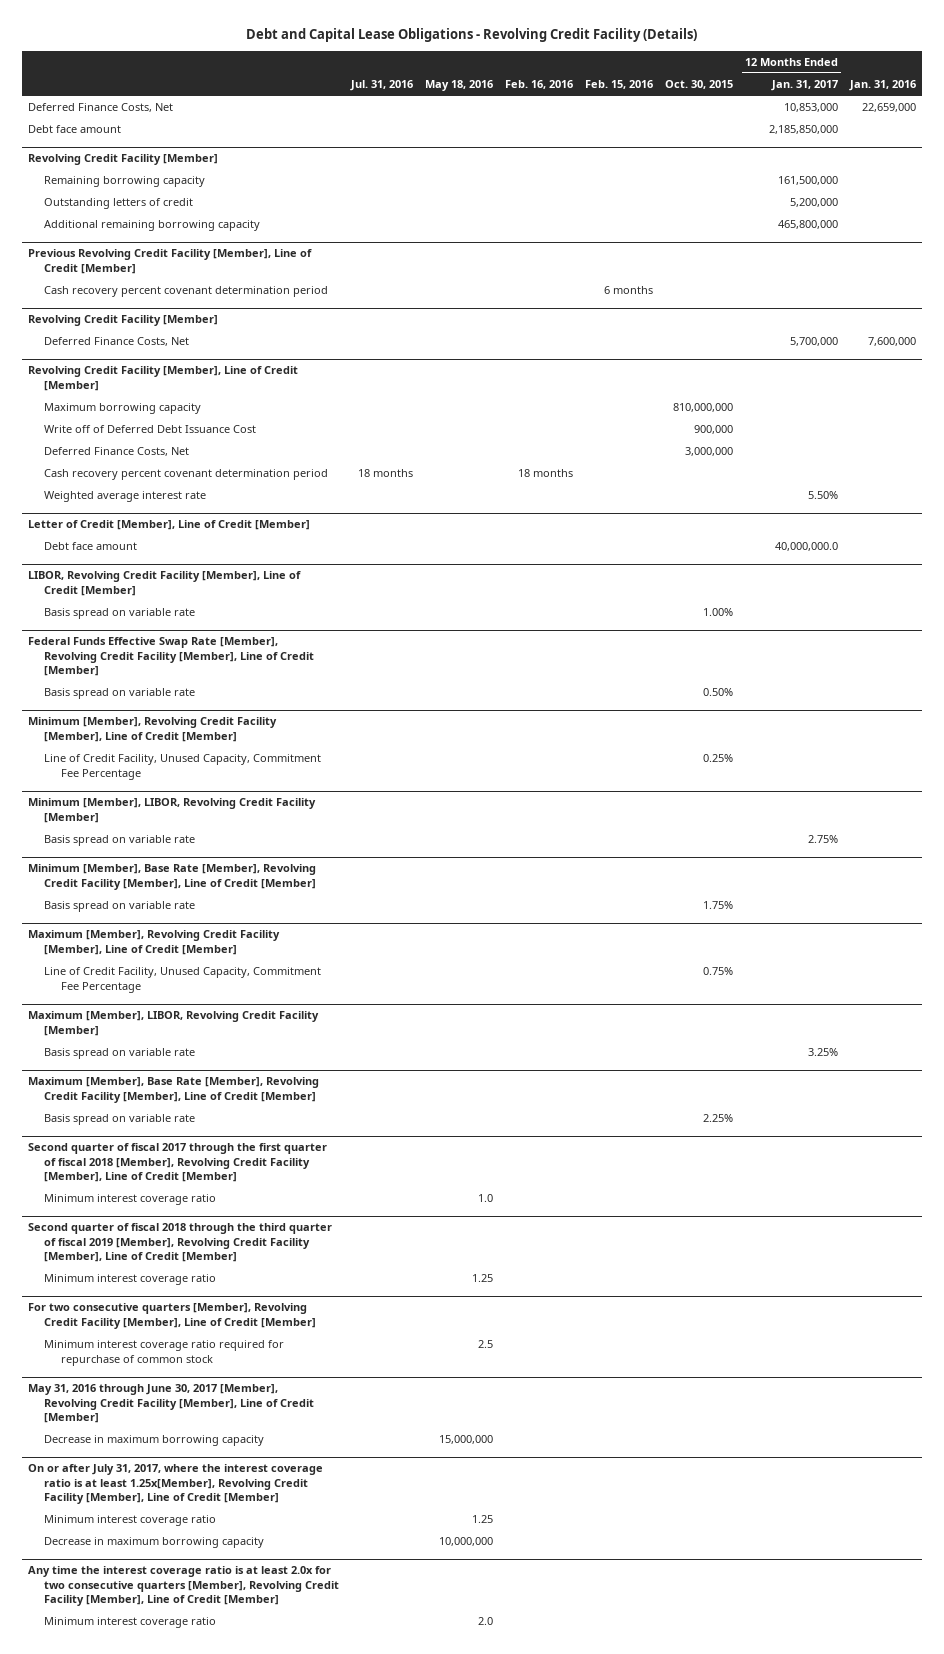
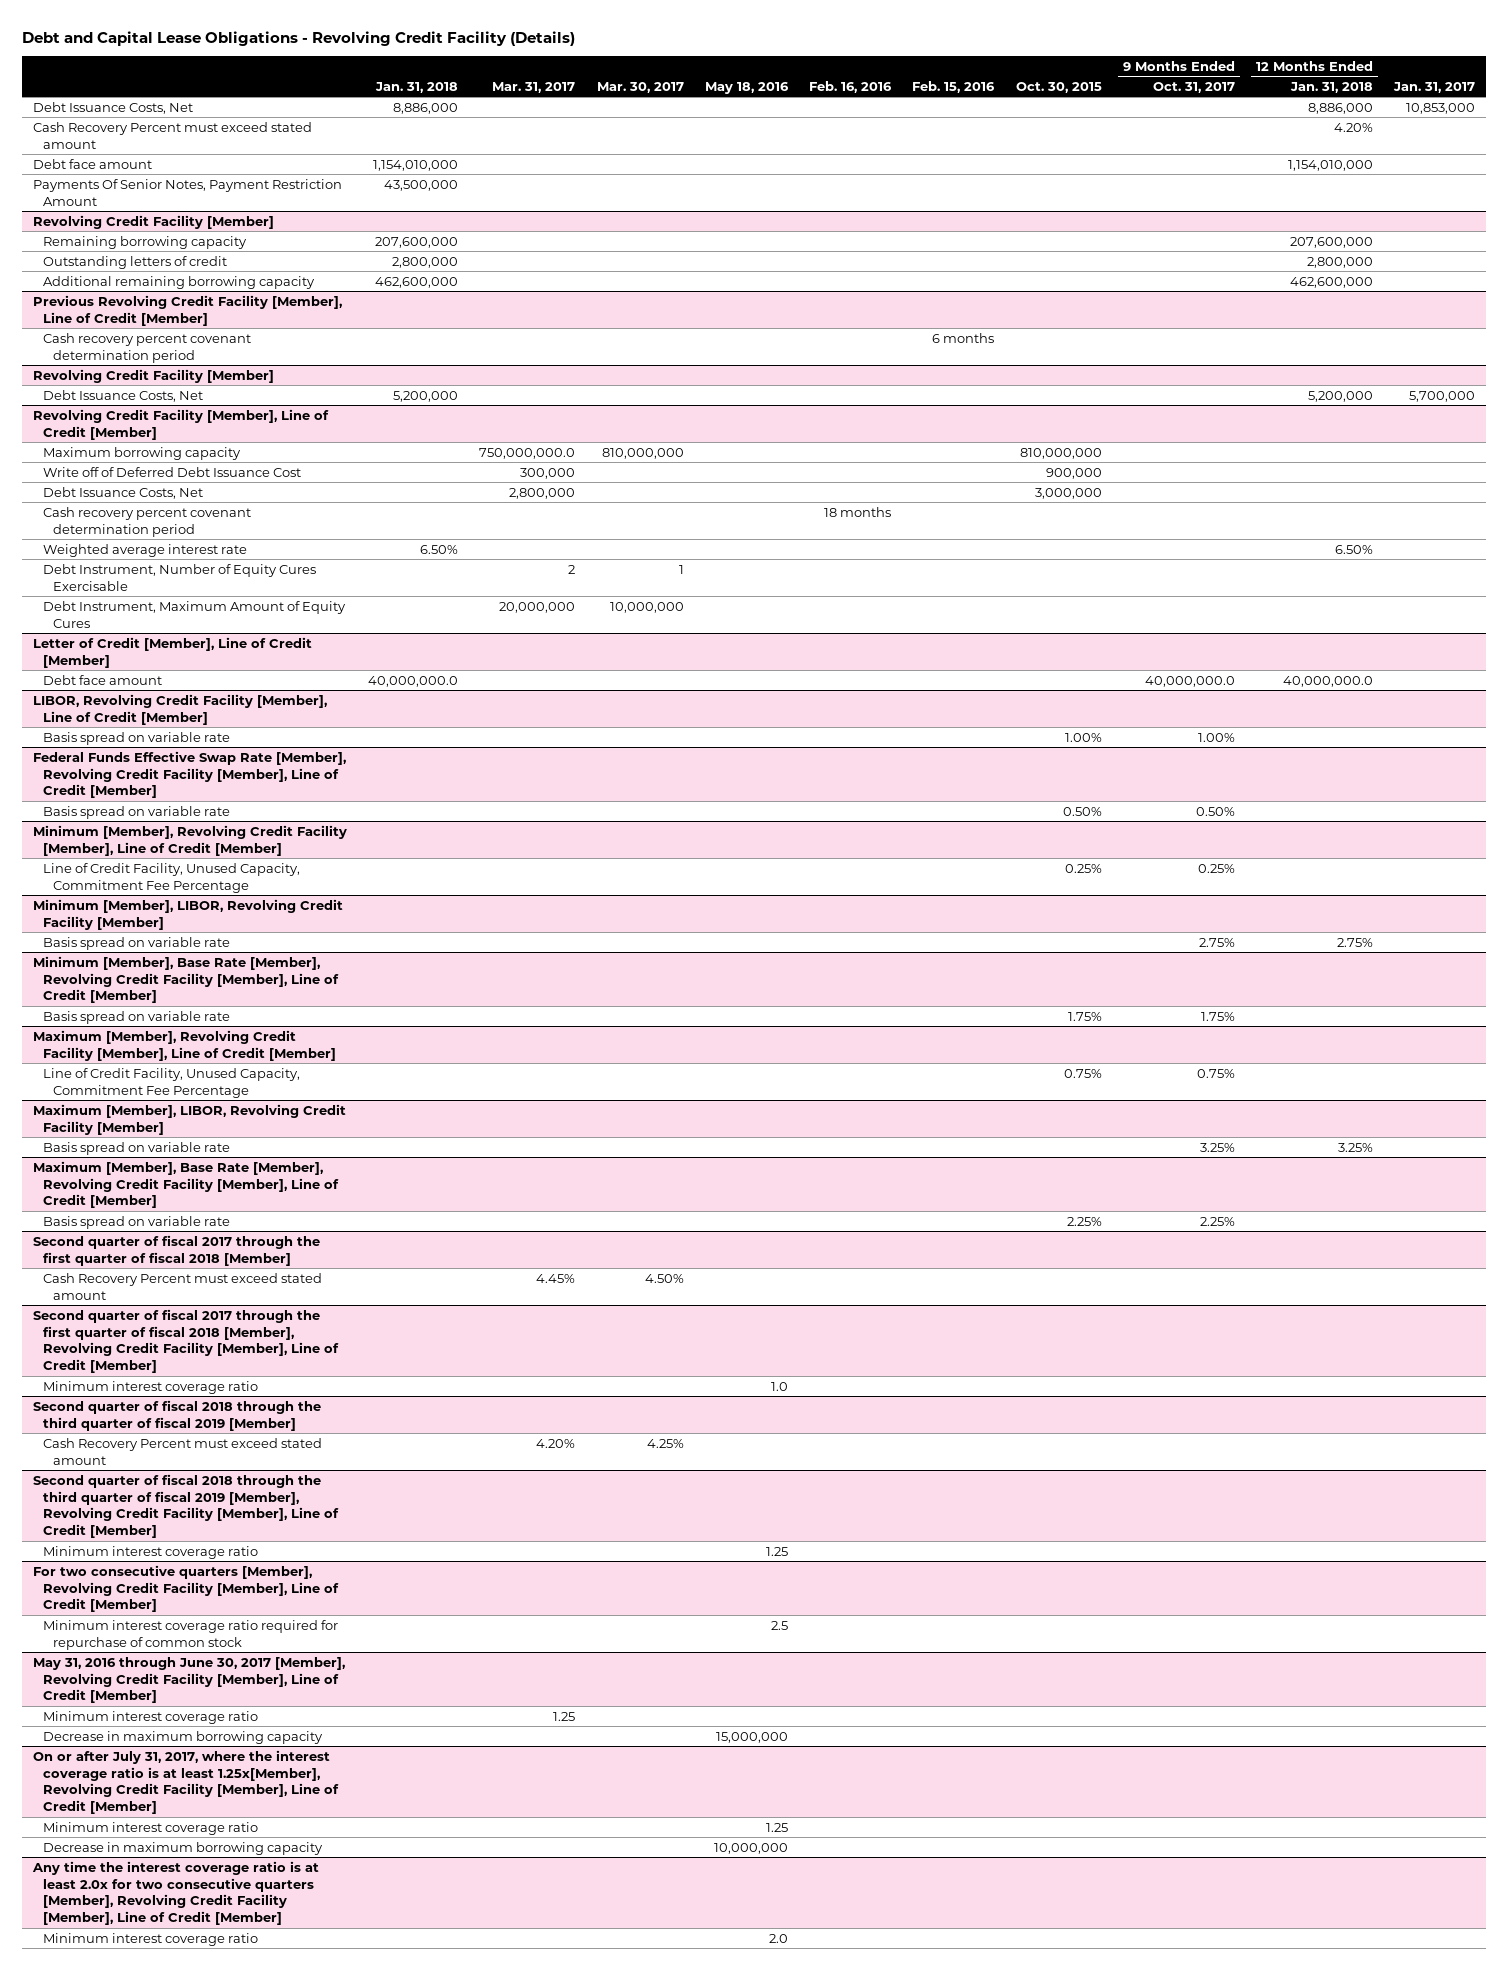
- | Jul. 31, 2016 | May 18, 2016 | Feb. 16, 2016 | Feb. 15, 2016 | Oct. 30, 2015 | 12 Months Ended Jan. 31, 2017 | Jan. 31, 2016
+ | Jan. 31, 2018 | Mar. 31, 2017 | Mar. 30, 2017 | May 18, 2016 | Feb. 16, 2016 | Feb. 15, 2016 | Oct. 30, 2015 | 9 Months Ended Oct. 31, 2017 | 12 Months Ended Jan. 31, 2018 | Jan. 31, 2017
- Deferred Finance Costs, Net | | | | | | 10,853,000 | 22,659,000
+ Debt Issuance Costs, Net | 8,886,000 | | | | | | | | 8,886,000 | 10,853,000
+ Cash Recovery Percent must exceed stated amount | | | | | | | | | 4.20% |
+ Payments Of Senior Notes, Payment Restriction Amount | 43,500,000 | | | | | | | | |
@ Revolving Credit Facility [Member]
- Deferred Finance Costs, Net | | | | | | 5,700,000 | 7,600,000
+ Debt Issuance Costs, Net | 5,200,000 | | | | | | | | 5,200,000 | 5,700,000
@ Revolving Credit Facility [Member], Line of Credit [Member]
- Deferred Finance Costs, Net | | | | | 3,000,000 | |
+ Debt Issuance Costs, Net | | 2,800,000 | | | | | 3,000,000 | | |
+ Debt Instrument, Number of Equity Cures Exercisable | | 2 | 1 | | | | | | |
+ Debt Instrument, Maximum Amount of Equity Cures | | 20,000,000 | 10,000,000 | | | | | | |
+ Second quarter of fiscal 2017 through the first quarter of fiscal 2018 [Member]
+ Cash Recovery Percent must exceed stated amount | | 4.45% | 4.50% | | | | | | |
+ Second quarter of fiscal 2018 through the third quarter of fiscal 2019 [Member]
+ Cash Recovery Percent must exceed stated amount | | 4.20% | 4.25% | | | | | | |
@ May 31, 2016 through June 30, 2017 [Member], Revolving Credit Facility [Member], Line of Credit [Member]
+ Minimum interest coverage ratio | | 1.25 | | | | | | | |

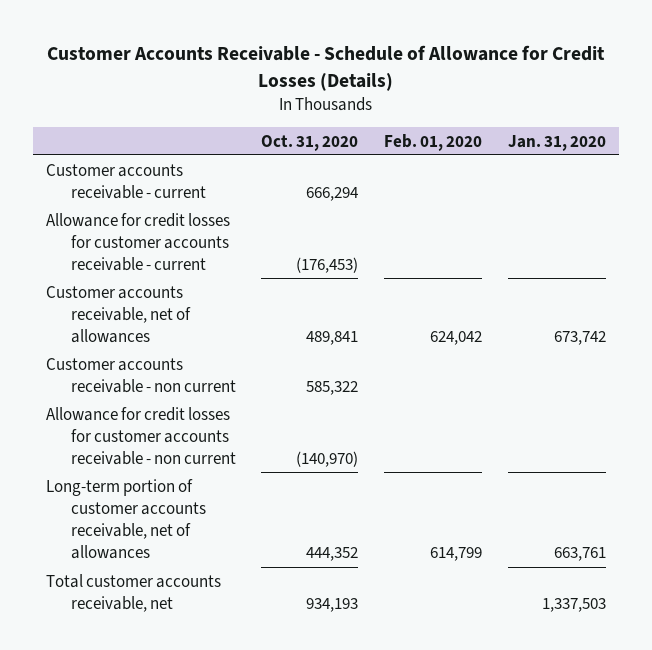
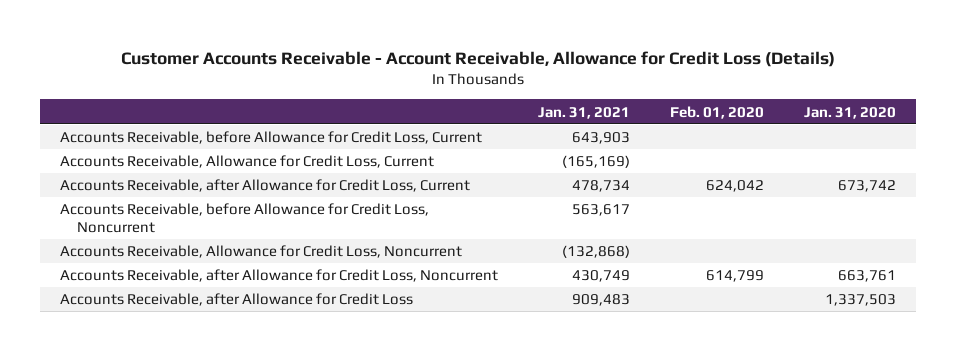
- Customer Accounts Receivable - Schedule of Allowance for Credit Losses (Details)
+ Customer Accounts Receivable - Account Receivable, Allowance for Credit Loss (Details)
- | Oct. 31, 2020 | Feb. 01, 2020 | Jan. 31, 2020
+ | Jan. 31, 2021 | Feb. 01, 2020 | Jan. 31, 2020
- Customer accounts receivable - current | 666,294 | |
- Allowance for credit losses for customer accounts receivable - current | (176,453) | |
- Customer accounts receivable, net of allowances | 489,841 | 624,042 | 673,742
- Customer accounts receivable - non current | 585,322 | |
- Allowance for credit losses for customer accounts receivable - non current | (140,970) | |
- Long-term portion of customer accounts receivable, net of allowances | 444,352 | 614,799 | 663,761
- Total customer accounts receivable, net | 934,193 | | 1,337,503
+ Accounts Receivable, before Allowance for Credit Loss, Current | 643,903 | |
+ Accounts Receivable, Allowance for Credit Loss, Current | (165,169) | |
+ Accounts Receivable, after Allowance for Credit Loss, Current | 478,734 | 624,042 | 673,742
+ Accounts Receivable, before Allowance for Credit Loss, Noncurrent | 563,617 | |
+ Accounts Receivable, Allowance for Credit Loss, Noncurrent | (132,868) | |
+ Accounts Receivable, after Allowance for Credit Loss, Noncurrent | 430,749 | 614,799 | 663,761
+ Accounts Receivable, after Allowance for Credit Loss | 909,483 | | 1,337,503

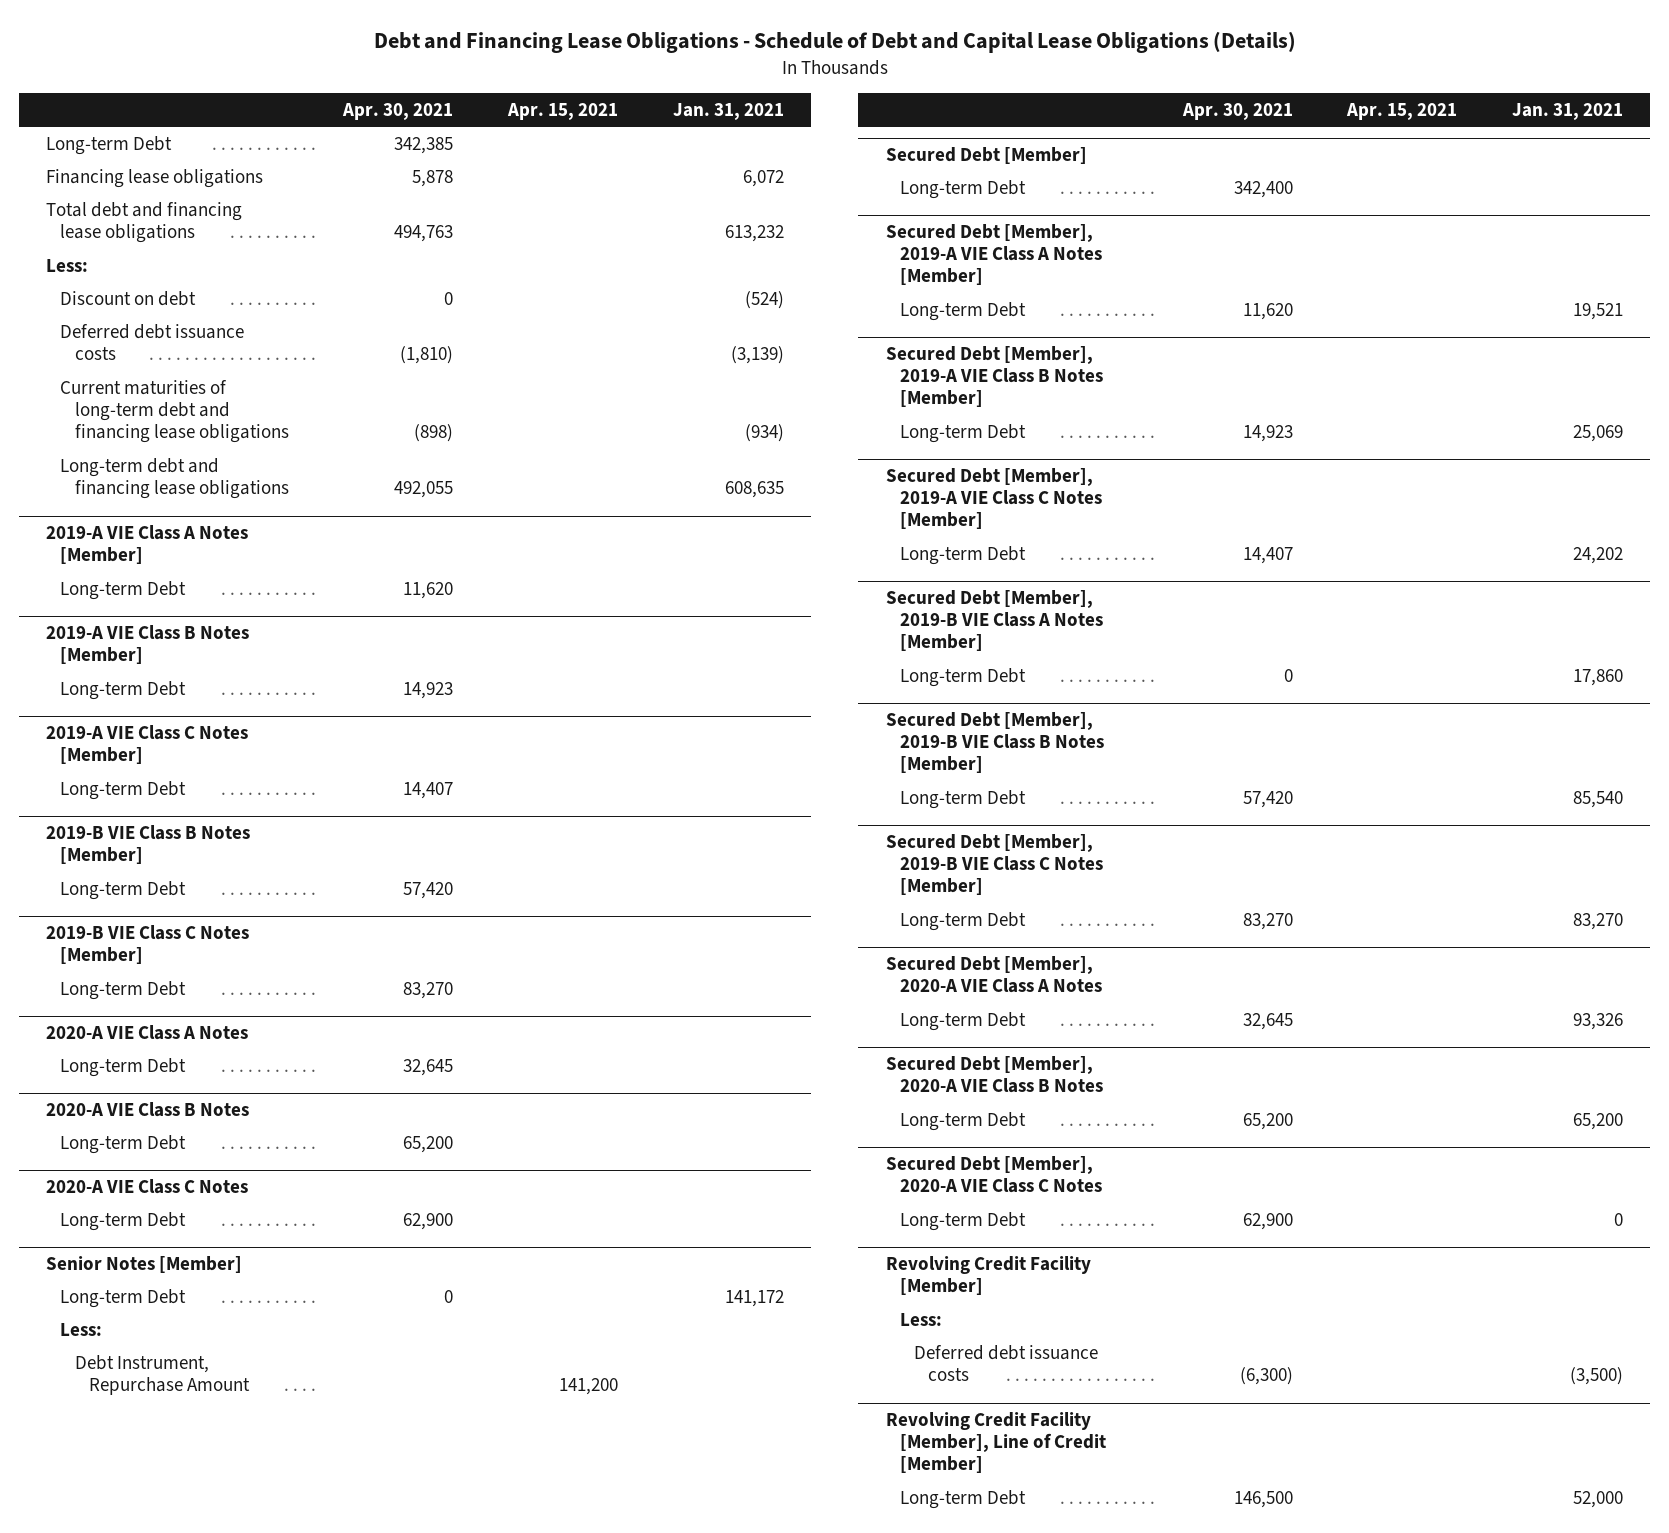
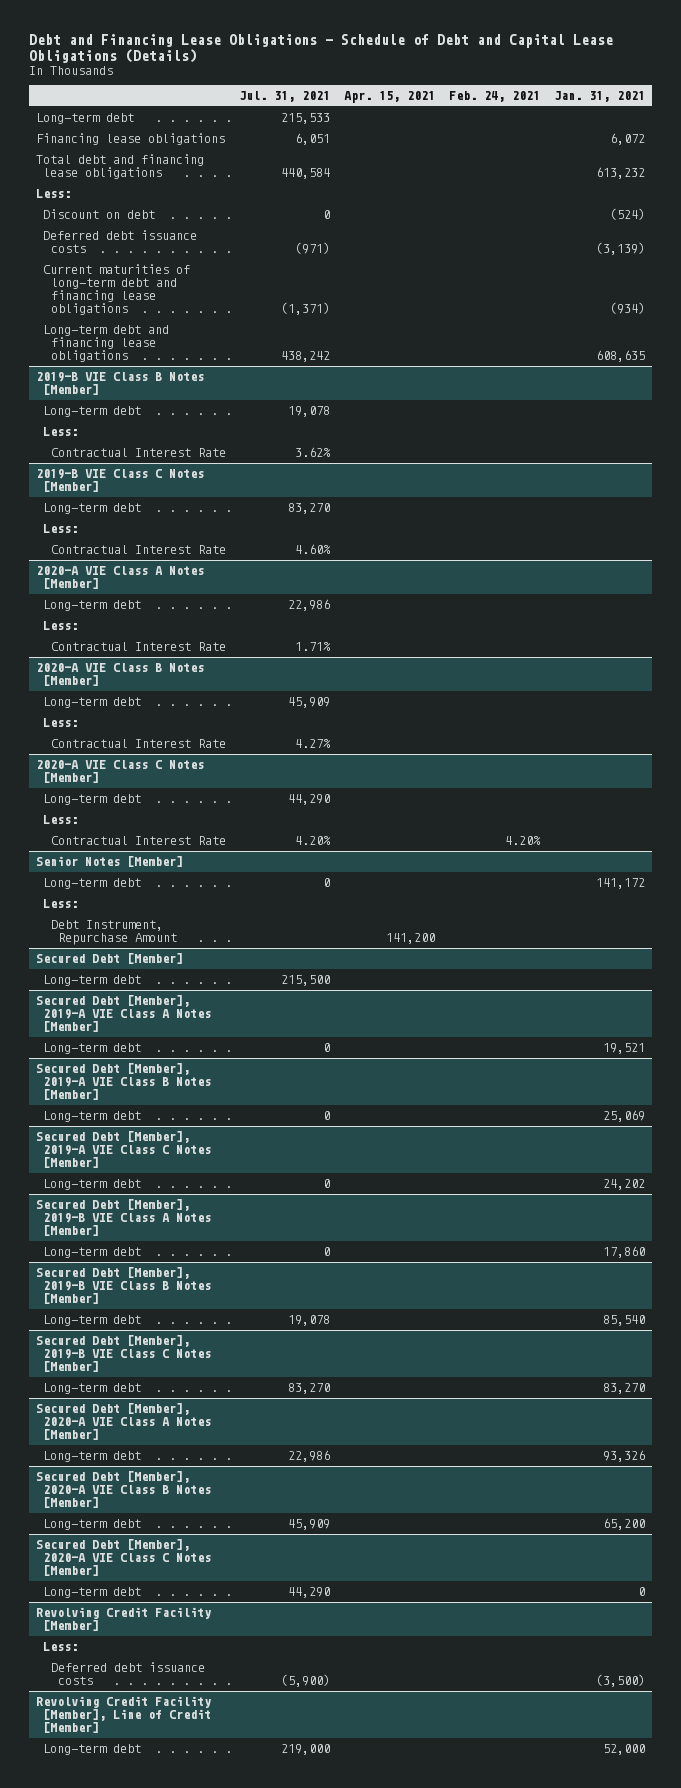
- | Apr. 30, 2021 | Apr. 15, 2021 | Jan. 31, 2021
+ | Jul. 31, 2021 | Apr. 15, 2021 | Feb. 24, 2021 | Jan. 31, 2021
- Long-term Debt | 342,385 | |
+ Long-term debt | 215,533 | | |
- 2019-A VIE Class A Notes [Member]
- Long-term Debt | 11,620 | |
- 2019-A VIE Class B Notes [Member]
- Long-term Debt | 14,923 | |
- 2019-A VIE Class C Notes [Member]
- Long-term Debt | 14,407 | |
@ 2019-B VIE Class B Notes [Member]
- Long-term Debt | 57,420 | |
+ Long-term debt | 19,078 | | |
+ Less:
+ Contractual Interest Rate | 3.62% | | |
@ 2019-B VIE Class C Notes [Member]
- Long-term Debt | 83,270 | |
- 2020-A VIE Class A Notes
- Long-term Debt | 32,645 | |
- 2020-A VIE Class B Notes
- Long-term Debt | 65,200 | |
- 2020-A VIE Class C Notes
- Long-term Debt | 62,900 | |
@ 2019-B VIE Class C Notes [Member]
+ Long-term debt | 83,270 | | |
+ Less:
+ Contractual Interest Rate | 4.60% | | |
+ 2020-A VIE Class A Notes [Member]
+ Long-term debt | 22,986 | | |
+ Less:
+ Contractual Interest Rate | 1.71% | | |
+ 2020-A VIE Class B Notes [Member]
+ Long-term debt | 45,909 | | |
+ Less:
+ Contractual Interest Rate | 4.27% | | |
+ 2020-A VIE Class C Notes [Member]
+ Long-term debt | 44,290 | | |
+ Less:
+ Contractual Interest Rate | 4.20% | | 4.20% |
@ Senior Notes [Member]
- Long-term Debt | 0 | | 141,172
+ Long-term debt | 0 | | | 141,172
@ Secured Debt [Member]
- Long-term Debt | 342,400 | |
+ Long-term debt | 215,500 | | |
@ Secured Debt [Member], 2019-A VIE Class A Notes [Member]
- Long-term Debt | 11,620 | | 19,521
+ Long-term debt | 0 | | | 19,521
@ Secured Debt [Member], 2019-A VIE Class B Notes [Member]
- Long-term Debt | 14,923 | | 25,069
+ Long-term debt | 0 | | | 25,069
@ Secured Debt [Member], 2019-A VIE Class C Notes [Member]
- Long-term Debt | 14,407 | | 24,202
+ Long-term debt | 0 | | | 24,202
@ Secured Debt [Member], 2019-B VIE Class A Notes [Member]
- Long-term Debt | 0 | | 17,860
+ Long-term debt | 0 | | | 17,860
@ Secured Debt [Member], 2019-B VIE Class B Notes [Member]
- Long-term Debt | 57,420 | | 85,540
+ Long-term debt | 19,078 | | | 85,540
@ Secured Debt [Member], 2019-B VIE Class C Notes [Member]
- Long-term Debt | 83,270 | | 83,270
- Secured Debt [Member], 2020-A VIE Class A Notes
- Long-term Debt | 32,645 | | 93,326
- Secured Debt [Member], 2020-A VIE Class B Notes
- Long-term Debt | 65,200 | | 65,200
- Secured Debt [Member], 2020-A VIE Class C Notes
- Long-term Debt | 62,900 | | 0
@ Secured Debt [Member], 2019-B VIE Class C Notes [Member]
+ Long-term debt | 83,270 | | | 83,270
+ Secured Debt [Member], 2020-A VIE Class A Notes [Member]
+ Long-term debt | 22,986 | | | 93,326
+ Secured Debt [Member], 2020-A VIE Class B Notes [Member]
+ Long-term debt | 45,909 | | | 65,200
+ Secured Debt [Member], 2020-A VIE Class C Notes [Member]
+ Long-term debt | 44,290 | | | 0
@ Revolving Credit Facility [Member], Line of Credit [Member]
- Long-term Debt | 146,500 | | 52,000
+ Long-term debt | 219,000 | | | 52,000

